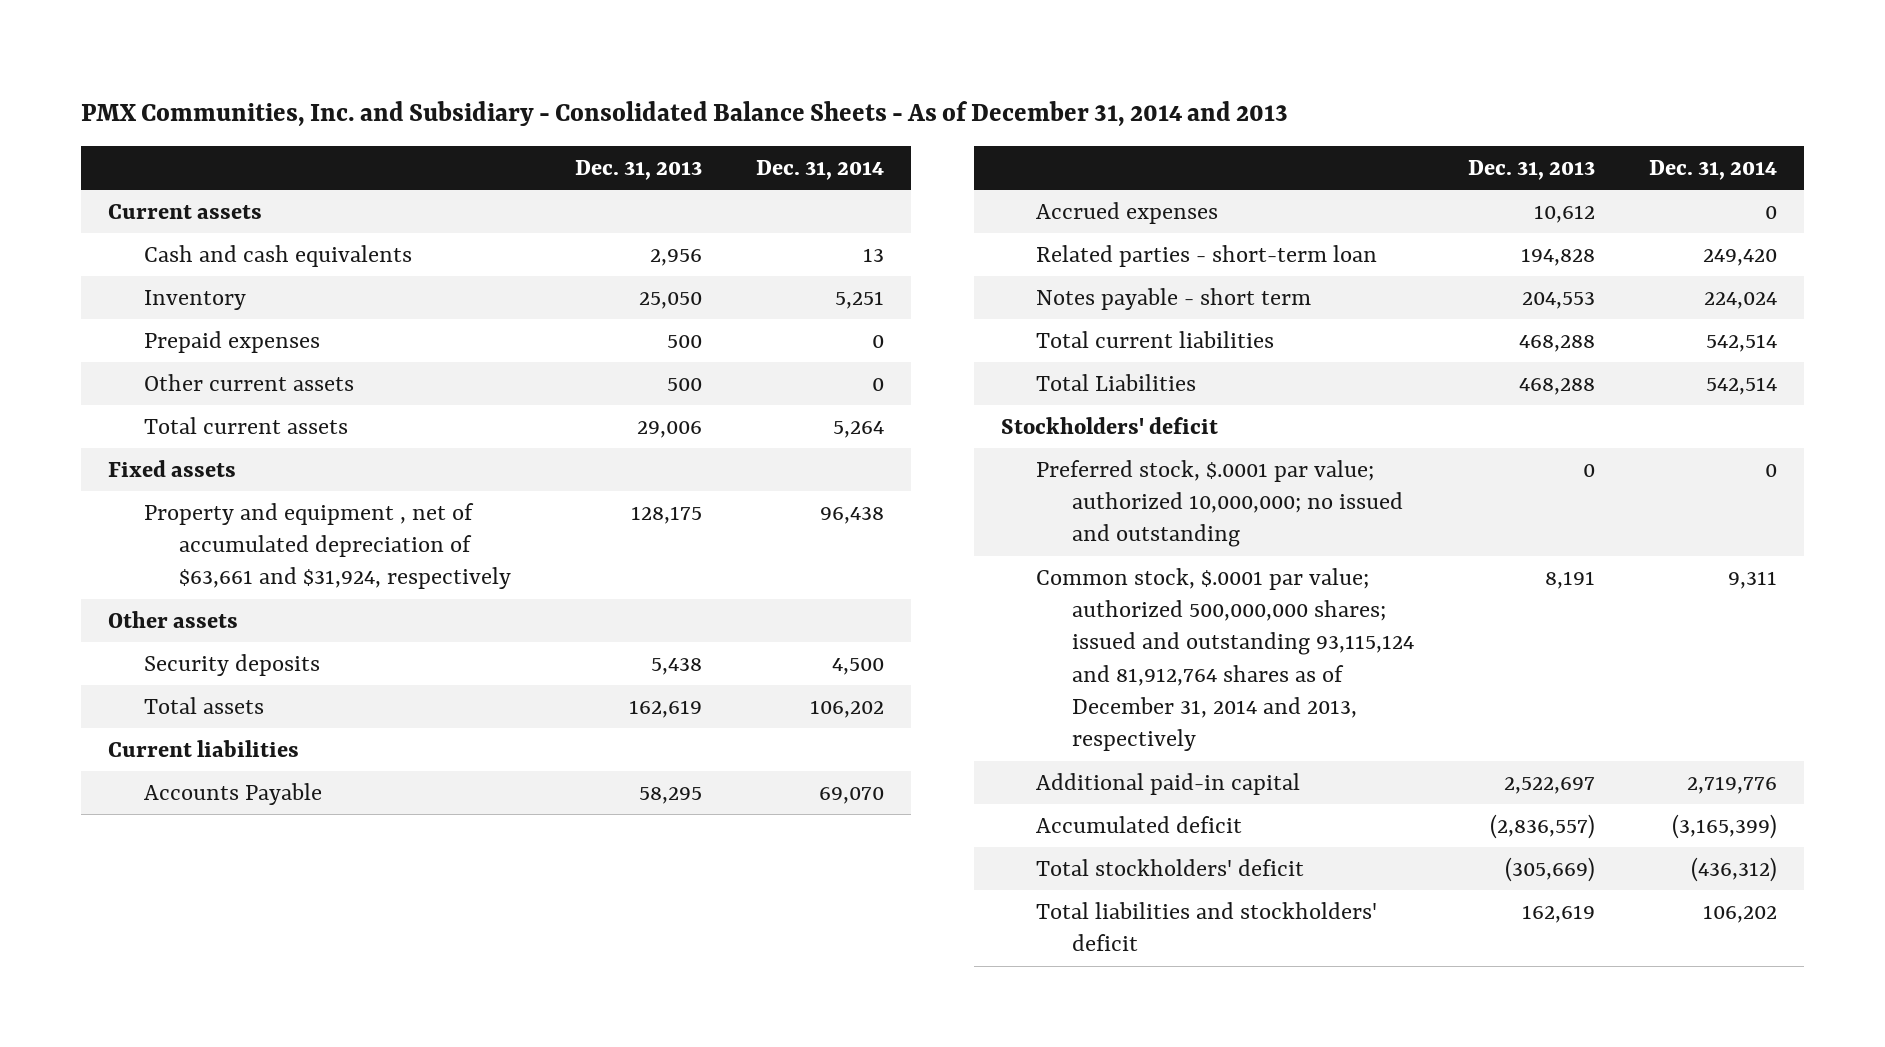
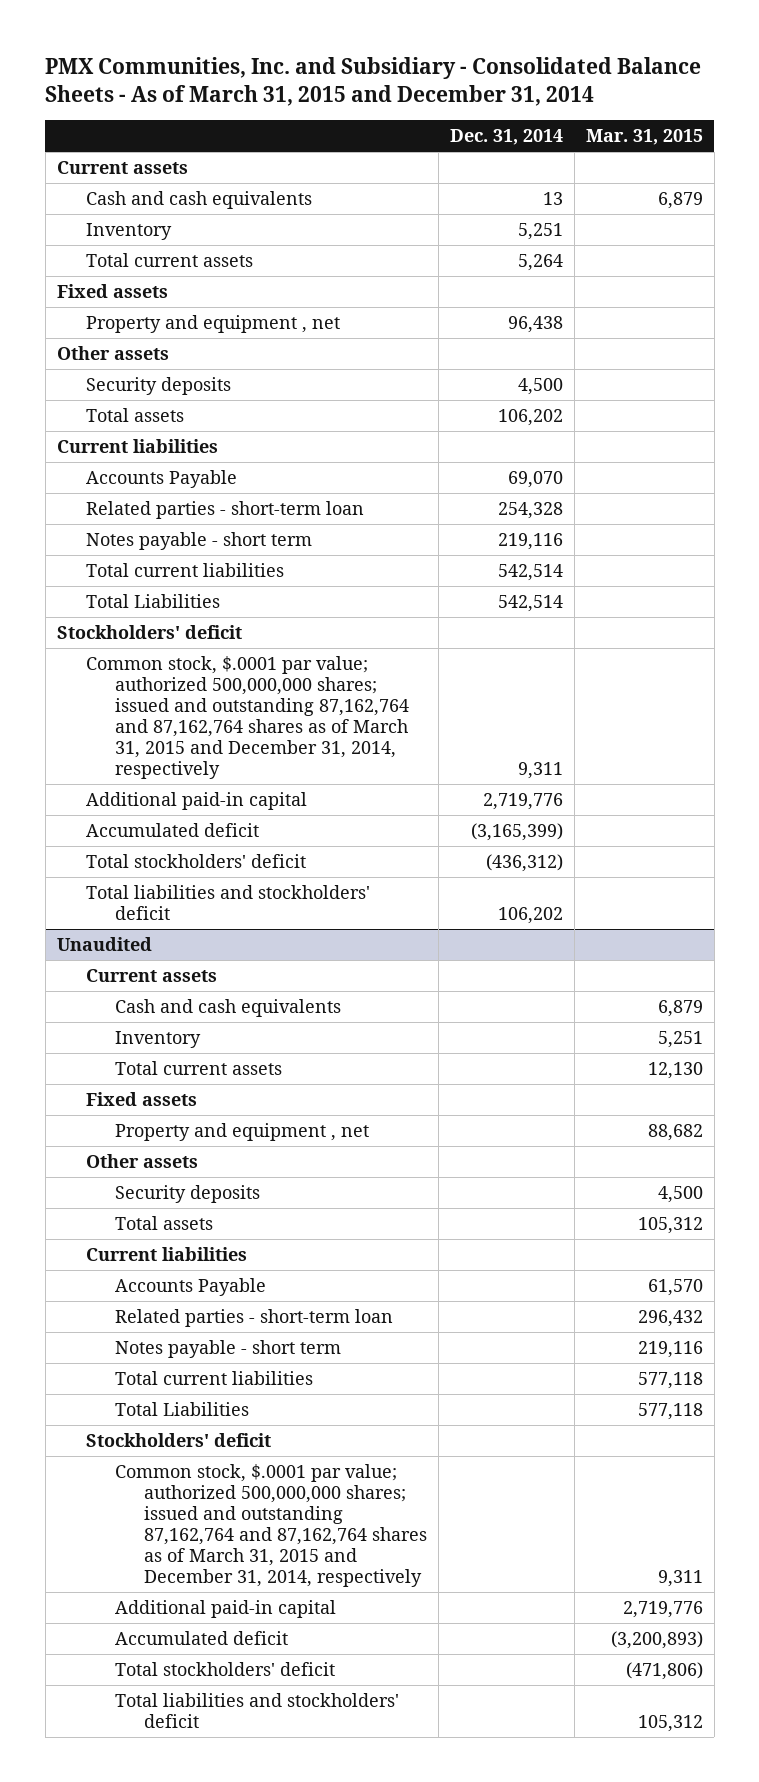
- PMX Communities, Inc. and Subsidiary - Consolidated Balance Sheets - As of December 31, 2014 and 2013
+ PMX Communities, Inc. and Subsidiary - Consolidated Balance Sheets - As of March 31, 2015 and December 31, 2014
- | Dec. 31, 2013 | Dec. 31, 2014
+ | Dec. 31, 2014 | Mar. 31, 2015
- Prepaid expenses | 500 | 0
- Other current assets | 500 | 0
- Property and equipment , net of accumulated depreciation of $63,661 and $31,924, respectively | 128,175 | 96,438
+ Property and equipment , net | 96,438 |
- Accrued expenses | 10,612 | 0
- Related parties - short-term loan | 194,828 | 249,420
- Notes payable - short term | 204,553 | 224,024
+ Related parties - short-term loan | 254,328 |
+ Notes payable - short term | 219,116 |
- Preferred stock, $.0001 par value; authorized 10,000,000; no issued and outstanding | 0 | 0
- Common stock, $.0001 par value; authorized 500,000,000 shares; issued and outstanding 93,115,124 and 81,912,764 shares as of December 31, 2014 and 2013, respectively | 8,191 | 9,311
+ Common stock, $.0001 par value; authorized 500,000,000 shares; issued and outstanding 87,162,764 and 87,162,764 shares as of March 31, 2015 and December 31, 2014, respectively | 9,311 |
+ Unaudited
+ Current assets
+ Cash and cash equivalents | | 6,879
+ Inventory | | 5,251
+ Total current assets | | 12,130
+ Fixed assets
+ Property and equipment , net | | 88,682
+ Other assets
+ Security deposits | | 4,500
+ Total assets | | 105,312
+ Current liabilities
+ Accounts Payable | | 61,570
+ Related parties - short-term loan | | 296,432
+ Notes payable - short term | | 219,116
+ Total current liabilities | | 577,118
+ Total Liabilities | | 577,118
+ Stockholders' deficit
+ Common stock, $.0001 par value; authorized 500,000,000 shares; issued and outstanding 87,162,764 and 87,162,764 shares as of March 31, 2015 and December 31, 2014, respectively | | 9,311
+ Additional paid-in capital | | 2,719,776
+ Accumulated deficit | | (3,200,893)
+ Total stockholders' deficit | | (471,806)
+ Total liabilities and stockholders' deficit | | 105,312

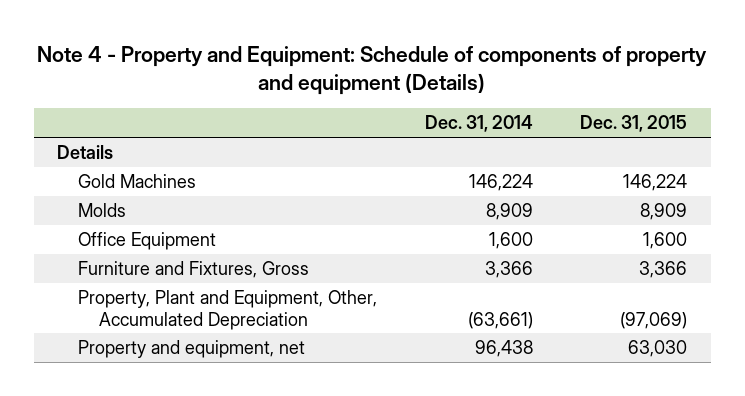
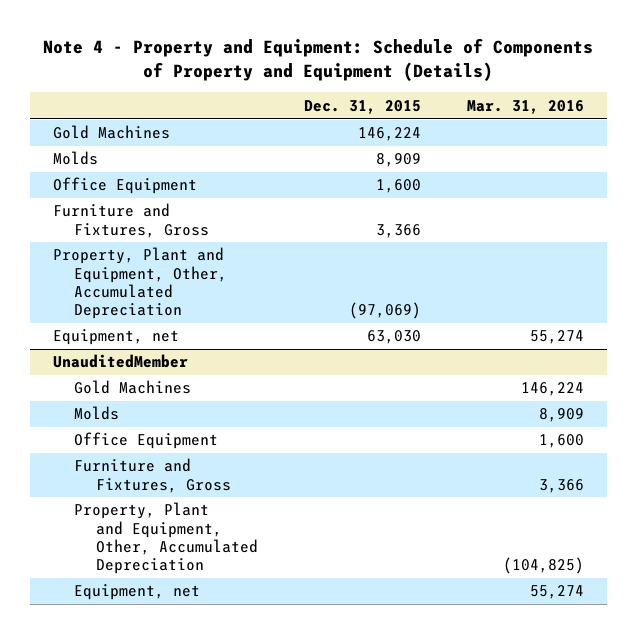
- Note 4 - Property and Equipment: Schedule of components of property and equipment (Details)
+ Note 4 - Property and Equipment: Schedule of Components of Property and Equipment (Details)
- | Dec. 31, 2014 | Dec. 31, 2015
+ | Dec. 31, 2015 | Mar. 31, 2016
- Details
- Property and equipment, net | 96,438 | 63,030
+ Equipment, net | 63,030 | 55,274
+ UnauditedMember
+ Gold Machines | | 146,224
+ Molds | | 8,909
+ Office Equipment | | 1,600
+ Furniture and Fixtures, Gross | | 3,366
+ Property, Plant and Equipment, Other, Accumulated Depreciation | | (104,825)
+ Equipment, net | | 55,274

